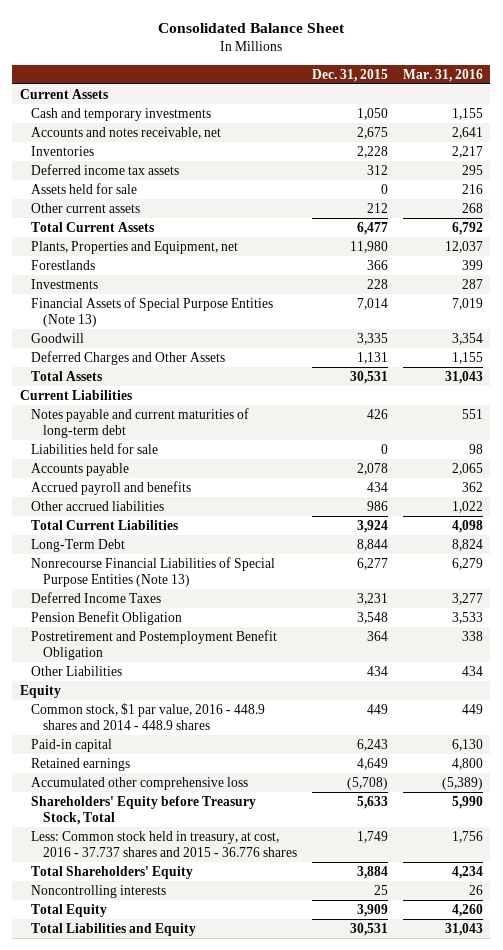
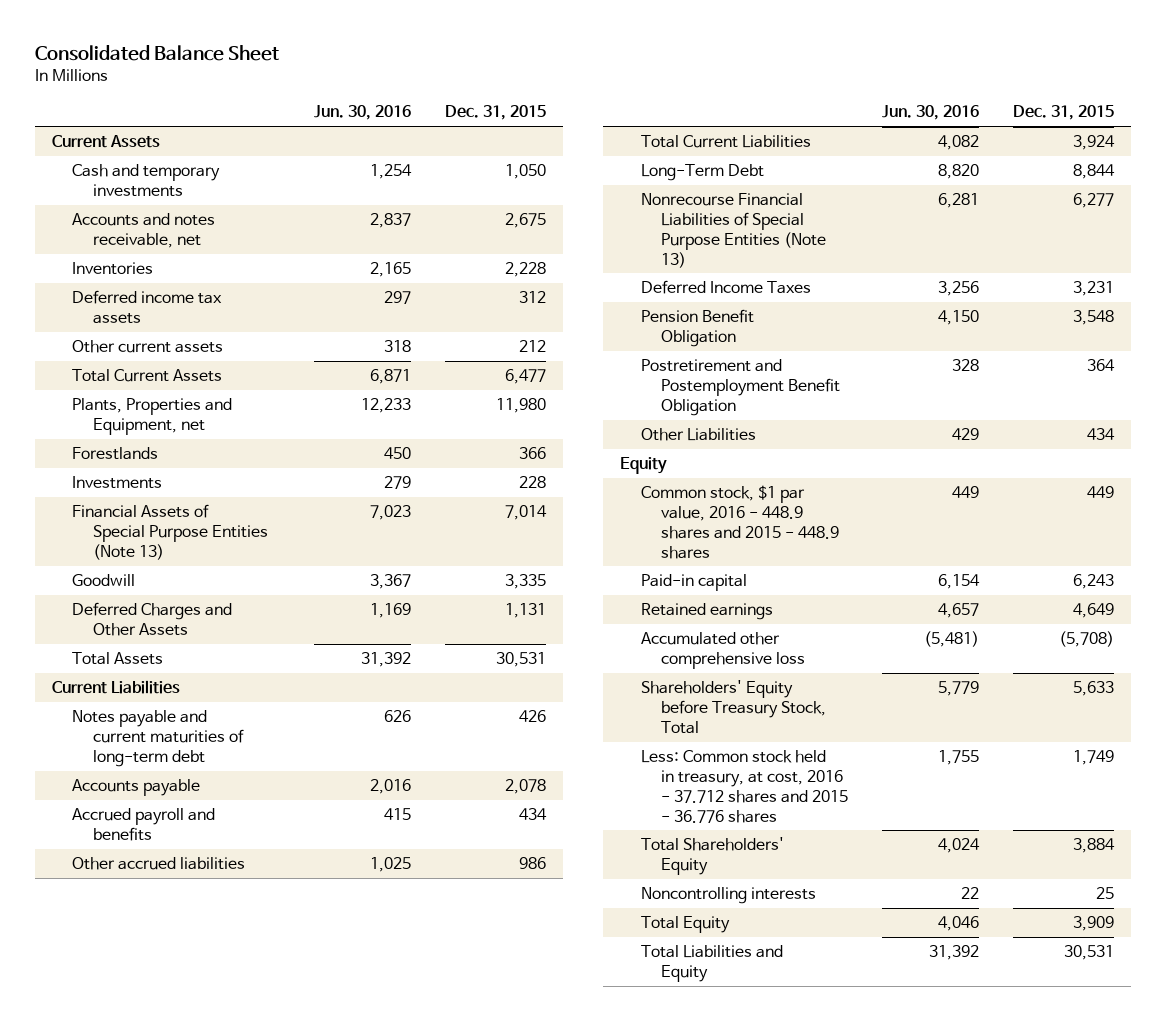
- | Dec. 31, 2015 | Mar. 31, 2016
+ | Jun. 30, 2016 | Dec. 31, 2015
- Assets held for sale | 0 | 216
- Liabilities held for sale | 0 | 98
- Common stock, $1 par value, 2016 - 448.9 shares and 2014 - 448.9 shares | 449 | 449
+ Common stock, $1 par value, 2016 - 448.9 shares and 2015 - 448.9 shares | 449 | 449
- Less: Common stock held in treasury, at cost, 2016 - 37.737 shares and 2015 - 36.776 shares | 1,749 | 1,756
+ Less: Common stock held in treasury, at cost, 2016 - 37.712 shares and 2015 - 36.776 shares | 1,755 | 1,749

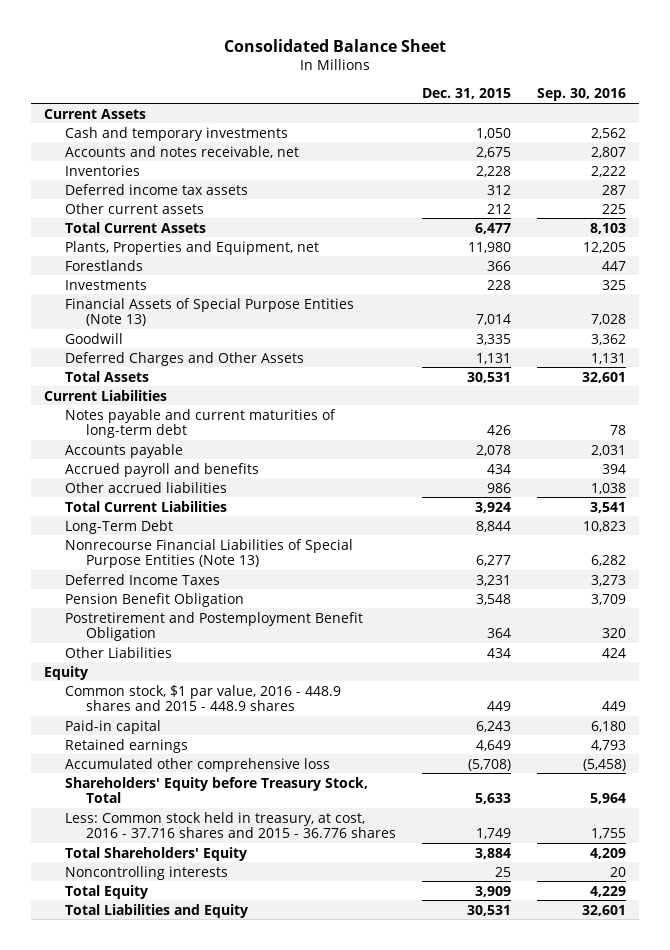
- | Jun. 30, 2016 | Dec. 31, 2015
+ | Dec. 31, 2015 | Sep. 30, 2016
- Less: Common stock held in treasury, at cost, 2016 - 37.712 shares and 2015 - 36.776 shares | 1,755 | 1,749
+ Less: Common stock held in treasury, at cost, 2016 - 37.716 shares and 2015 - 36.776 shares | 1,749 | 1,755

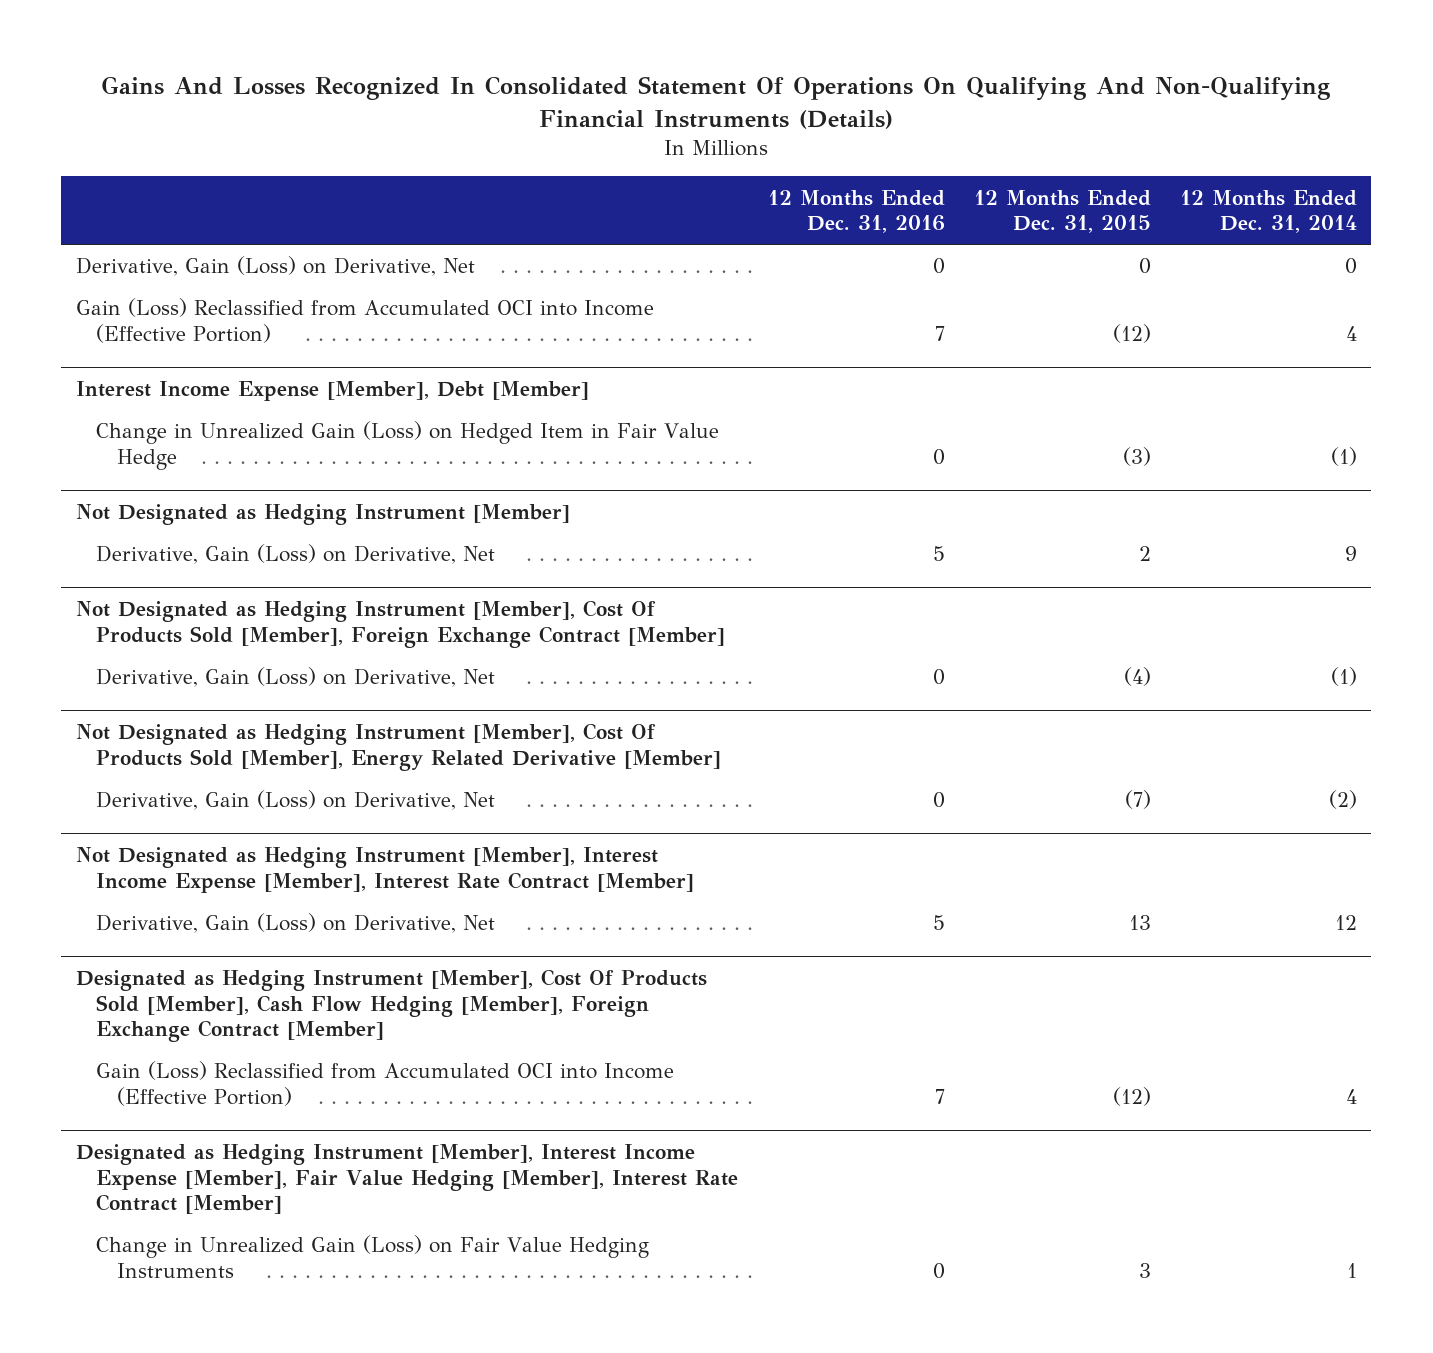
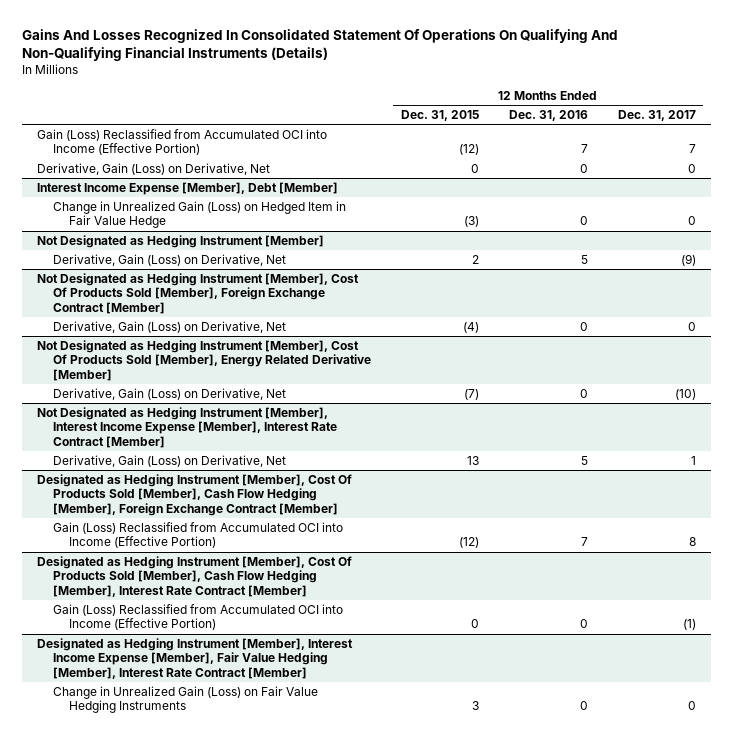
- | 12 Months Ended Dec. 31, 2016 | 12 Months Ended Dec. 31, 2015 | 12 Months Ended Dec. 31, 2014
+ | 12 Months Ended Dec. 31, 2015 | 12 Months Ended Dec. 31, 2016 | 12 Months Ended Dec. 31, 2017
moved down: Derivative, Gain (Loss) on Derivative, Net | 0 | 0 | 0
+ Designated as Hedging Instrument [Member], Cost Of Products Sold [Member], Cash Flow Hedging [Member], Interest Rate Contract [Member]
+ Gain (Loss) Reclassified from Accumulated OCI into Income (Effective Portion) | 0 | 0 | (1)

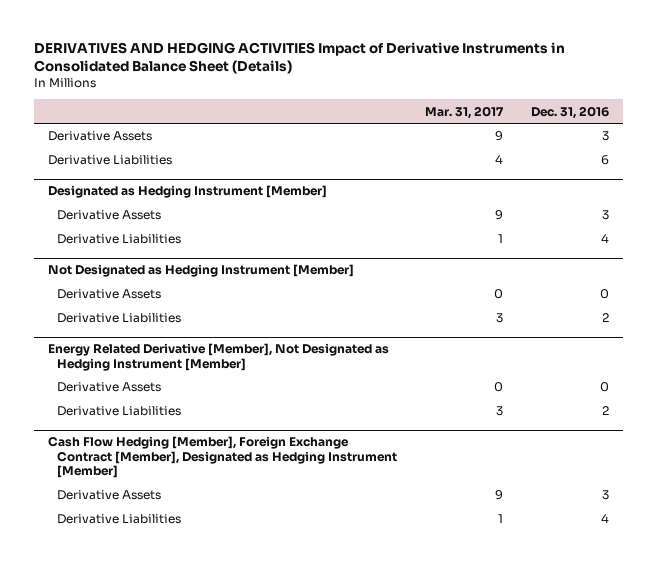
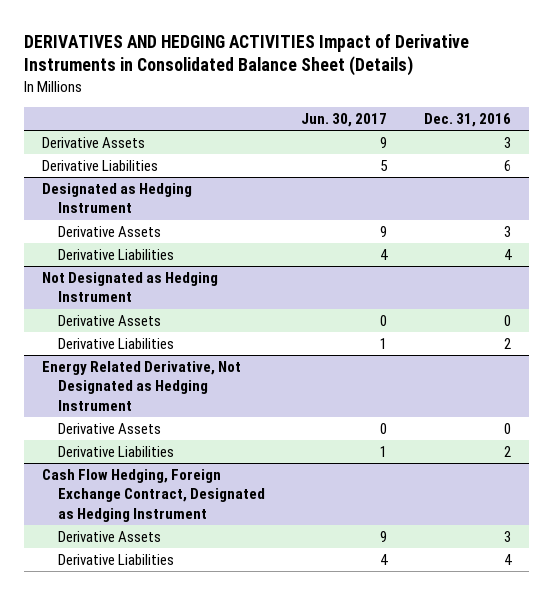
- | Mar. 31, 2017 | Dec. 31, 2016
+ | Jun. 30, 2017 | Dec. 31, 2016
- Designated as Hedging Instrument [Member]
+ Designated as Hedging Instrument
- Not Designated as Hedging Instrument [Member]
+ Not Designated as Hedging Instrument
- Energy Related Derivative [Member], Not Designated as Hedging Instrument [Member]
+ Energy Related Derivative, Not Designated as Hedging Instrument
- Cash Flow Hedging [Member], Foreign Exchange Contract [Member], Designated as Hedging Instrument [Member]
+ Cash Flow Hedging, Foreign Exchange Contract, Designated as Hedging Instrument

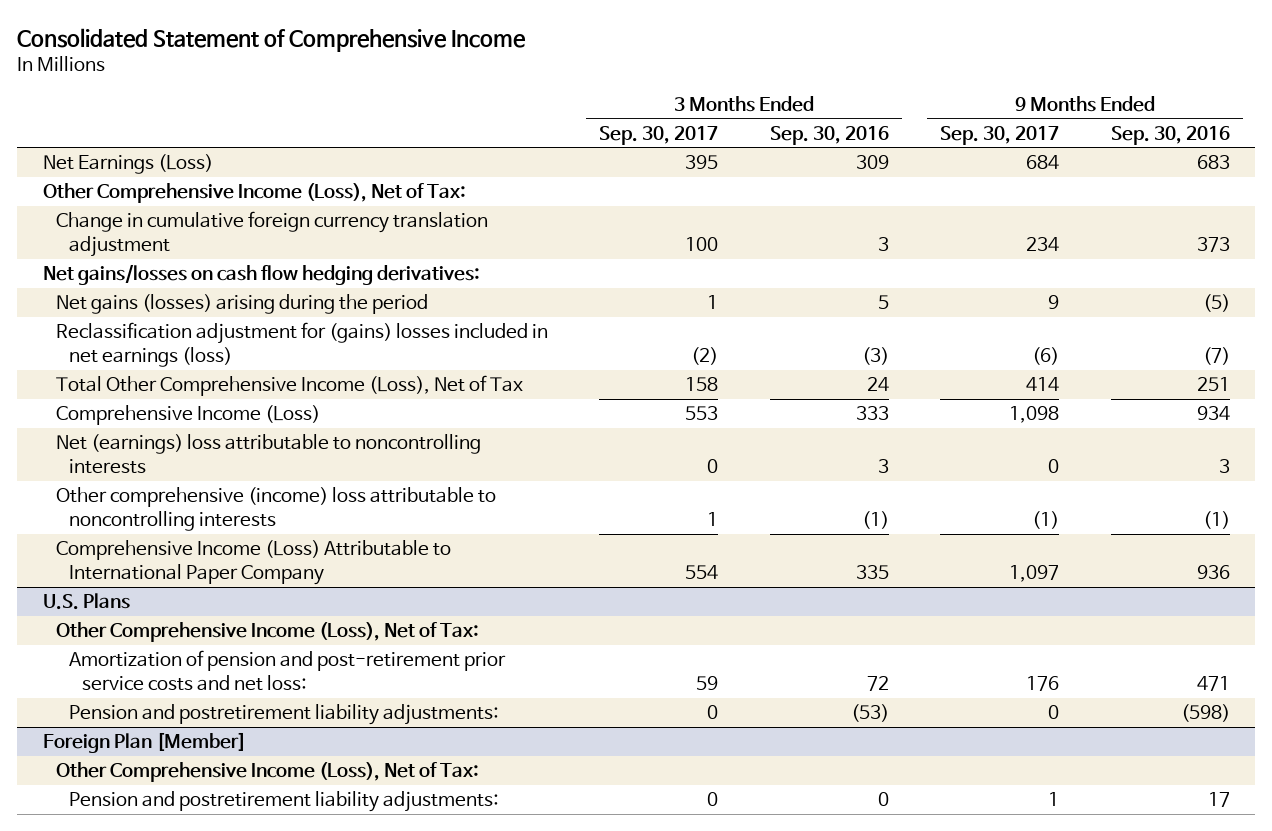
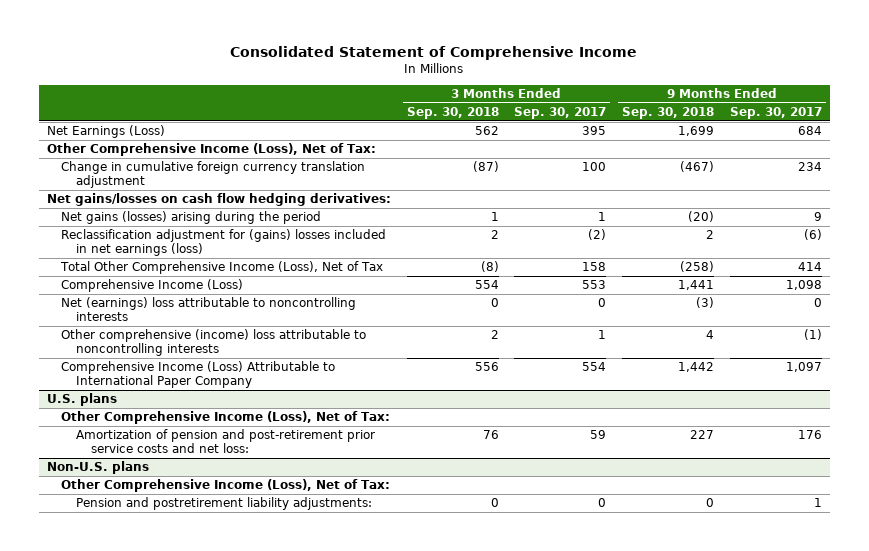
- | 3 Months Ended Sep. 30, 2017 | 3 Months Ended Sep. 30, 2016 | 9 Months Ended Sep. 30, 2017 | 9 Months Ended Sep. 30, 2016
+ | 3 Months Ended Sep. 30, 2018 | 3 Months Ended Sep. 30, 2017 | 9 Months Ended Sep. 30, 2018 | 9 Months Ended Sep. 30, 2017
- U.S. Plans
+ U.S. plans
- Pension and postretirement liability adjustments: | 0 | (53) | 0 | (598)
- Foreign Plan [Member]
+ Non-U.S. plans

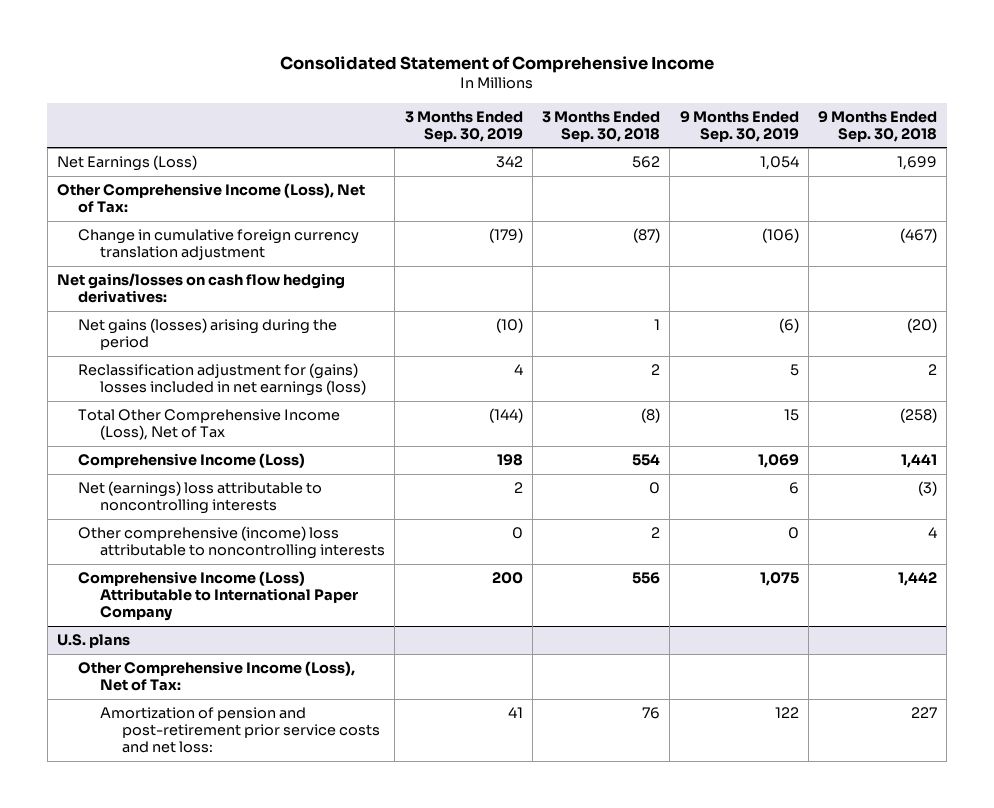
- | 3 Months Ended Sep. 30, 2018 | 3 Months Ended Sep. 30, 2017 | 9 Months Ended Sep. 30, 2018 | 9 Months Ended Sep. 30, 2017
+ | 3 Months Ended Sep. 30, 2019 | 3 Months Ended Sep. 30, 2018 | 9 Months Ended Sep. 30, 2019 | 9 Months Ended Sep. 30, 2018
- Non-U.S. plans
- Other Comprehensive Income (Loss), Net of Tax:
- Pension and postretirement liability adjustments: | 0 | 0 | 0 | 1

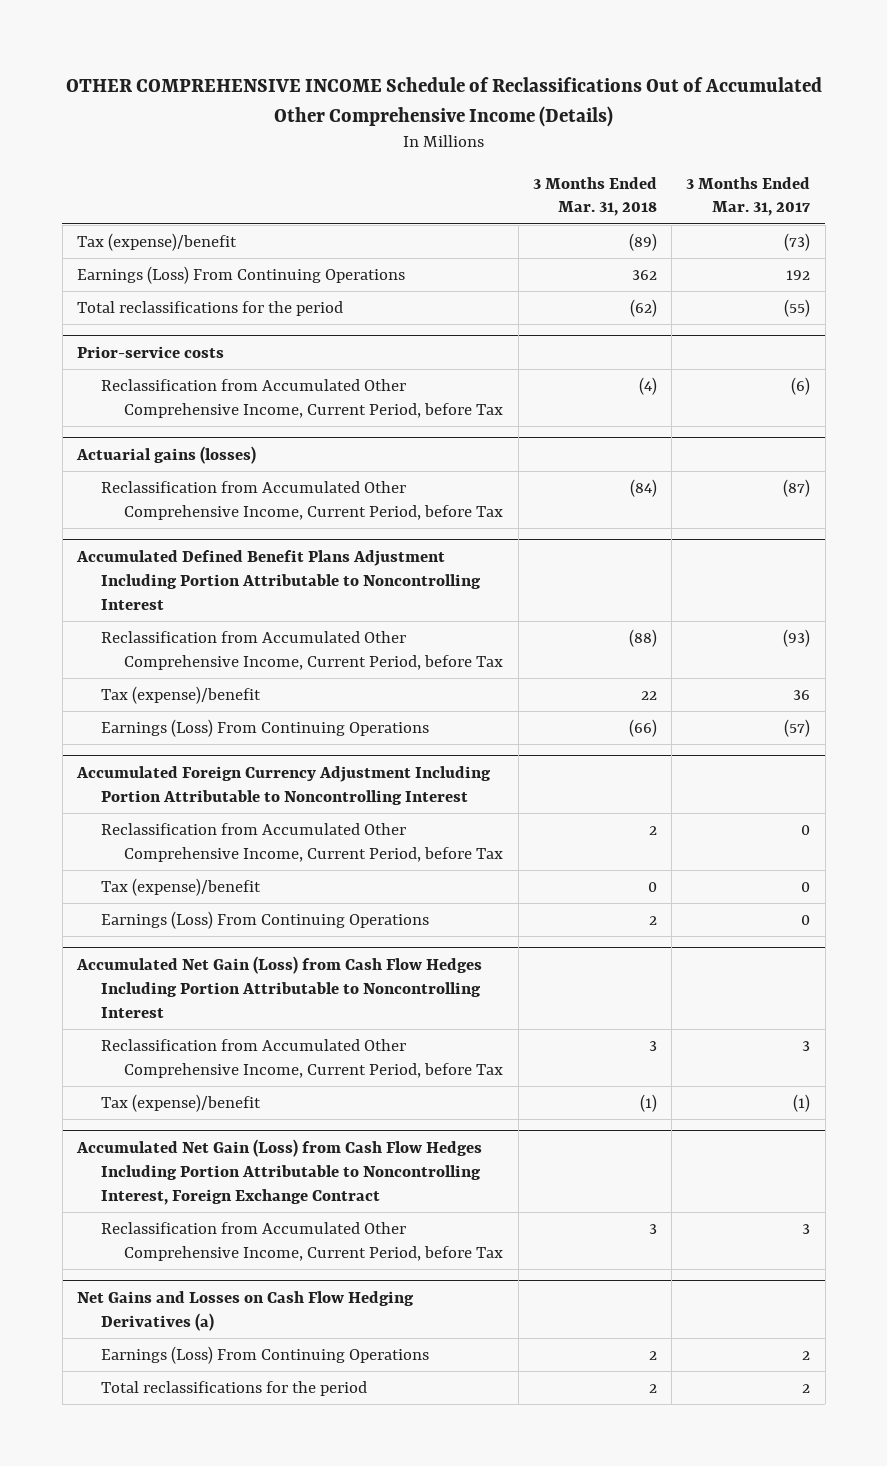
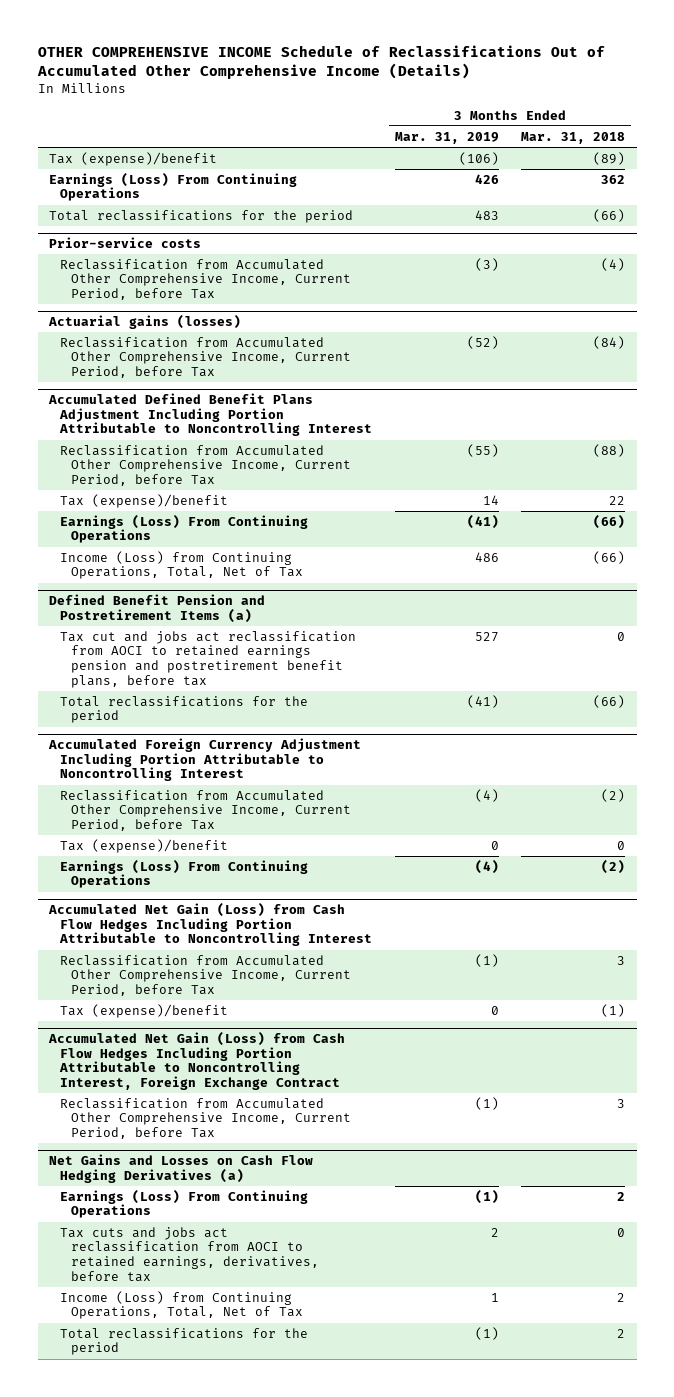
- | 3 Months Ended Mar. 31, 2018 | 3 Months Ended Mar. 31, 2017
+ | 3 Months Ended Mar. 31, 2019 | 3 Months Ended Mar. 31, 2018
- Total reclassifications for the period | (62) | (55)
+ Total reclassifications for the period | 483 | (66)
@ Accumulated Defined Benefit Plans Adjustment Including Portion Attributable to Noncontrolling Interest
+ Income (Loss) from Continuing Operations, Total, Net of Tax | 486 | (66)
+ Defined Benefit Pension and Postretirement Items (a)
+ Tax cut and jobs act reclassification from AOCI to retained earnings pension and postretirement benefit plans, before tax | 527 | 0
+ Total reclassifications for the period | (41) | (66)
@ Accumulated Foreign Currency Adjustment Including Portion Attributable to Noncontrolling Interest
- Reclassification from Accumulated Other Comprehensive Income, Current Period, before Tax | 2 | 0
+ Reclassification from Accumulated Other Comprehensive Income, Current Period, before Tax | (4) | (2)
- Earnings (Loss) From Continuing Operations | 2 | 0
+ Earnings (Loss) From Continuing Operations | (4) | (2)
@ Net Gains and Losses on Cash Flow Hedging Derivatives (a)
+ Tax cuts and jobs act reclassification from AOCI to retained earnings, derivatives, before tax | 2 | 0
+ Income (Loss) from Continuing Operations, Total, Net of Tax | 1 | 2

